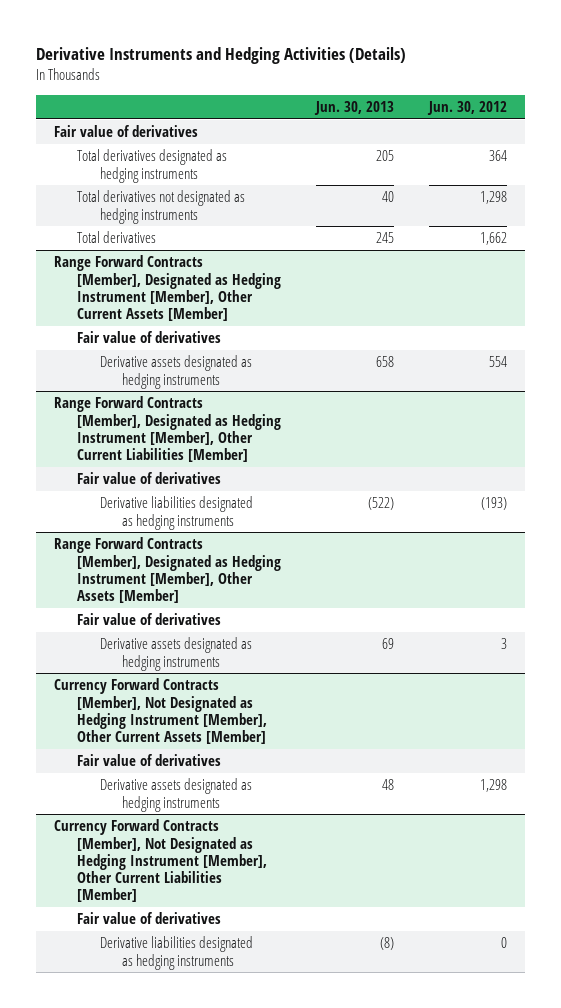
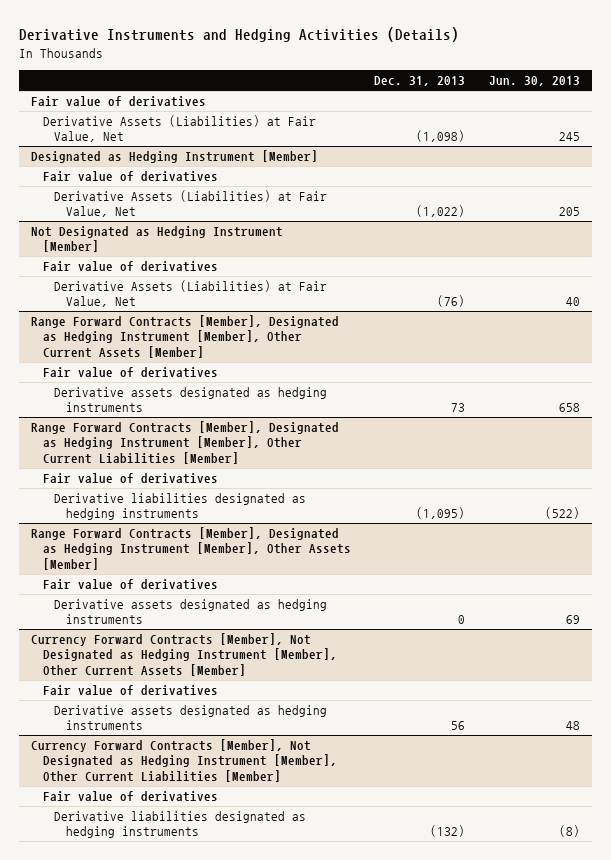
- | Jun. 30, 2013 | Jun. 30, 2012
+ | Dec. 31, 2013 | Jun. 30, 2013
- Total derivatives designated as hedging instruments | 205 | 364
- Total derivatives not designated as hedging instruments | 40 | 1,298
- Total derivatives | 245 | 1,662
+ Derivative Assets (Liabilities) at Fair Value, Net | (1,098) | 245
+ Designated as Hedging Instrument [Member]
+ Fair value of derivatives
+ Derivative Assets (Liabilities) at Fair Value, Net | (1,022) | 205
+ Not Designated as Hedging Instrument [Member]
+ Fair value of derivatives
+ Derivative Assets (Liabilities) at Fair Value, Net | (76) | 40

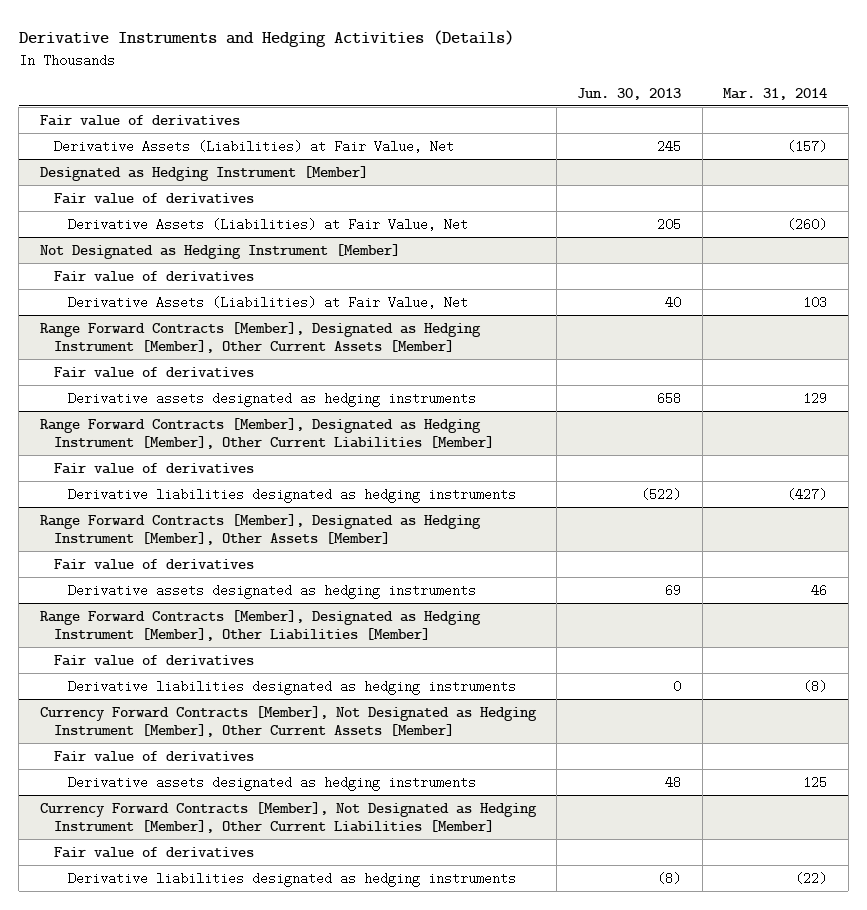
- | Dec. 31, 2013 | Jun. 30, 2013
+ | Jun. 30, 2013 | Mar. 31, 2014
+ Range Forward Contracts [Member], Designated as Hedging Instrument [Member], Other Liabilities [Member]
+ Fair value of derivatives
+ Derivative liabilities designated as hedging instruments | 0 | (8)

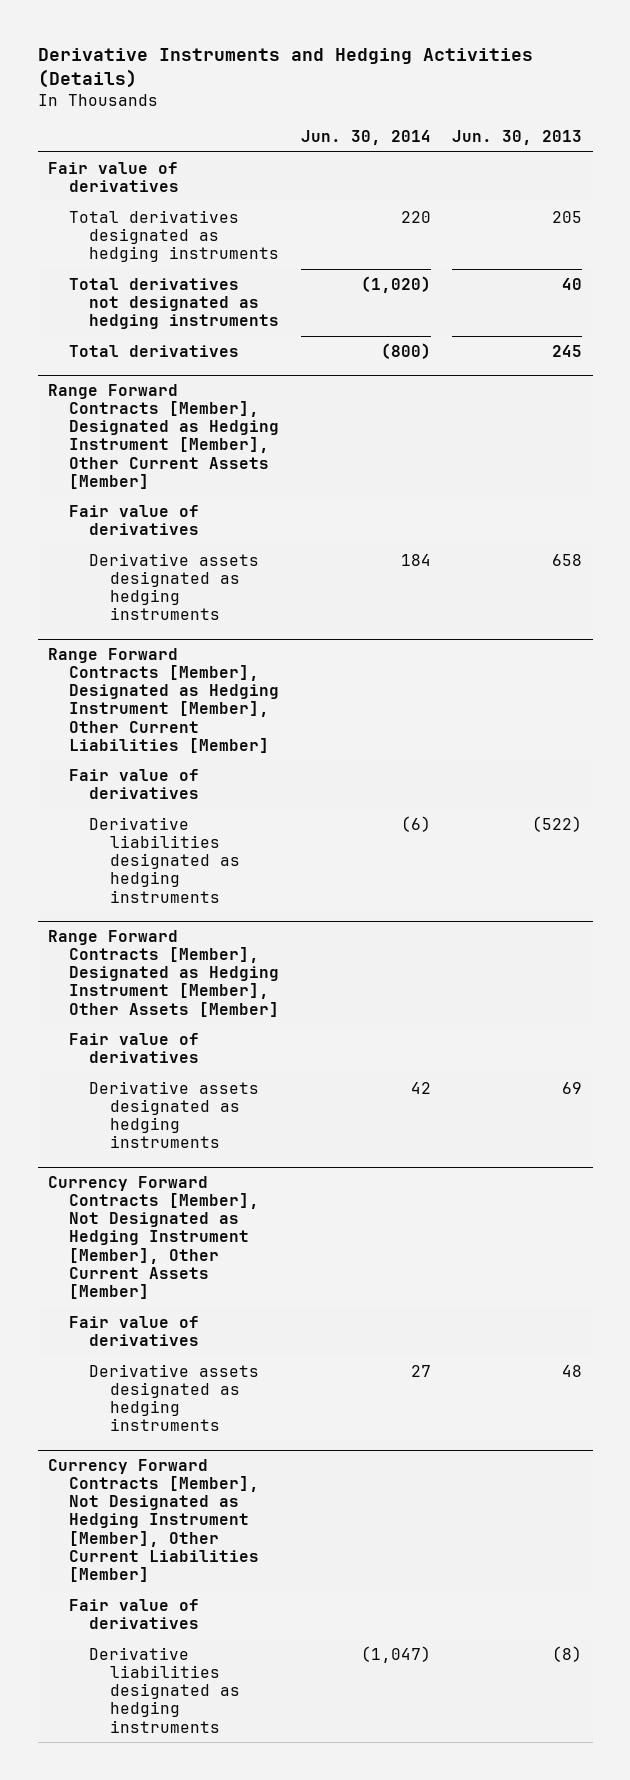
- | Jun. 30, 2013 | Mar. 31, 2014
+ | Jun. 30, 2014 | Jun. 30, 2013
- Derivative Assets (Liabilities) at Fair Value, Net | 245 | (157)
- Designated as Hedging Instrument [Member]
- Fair value of derivatives
- Derivative Assets (Liabilities) at Fair Value, Net | 205 | (260)
- Not Designated as Hedging Instrument [Member]
- Fair value of derivatives
- Derivative Assets (Liabilities) at Fair Value, Net | 40 | 103
+ Total derivatives designated as hedging instruments | 220 | 205
+ Total derivatives not designated as hedging instruments | (1,020) | 40
+ Total derivatives | (800) | 245
- Range Forward Contracts [Member], Designated as Hedging Instrument [Member], Other Liabilities [Member]
- Fair value of derivatives
- Derivative liabilities designated as hedging instruments | 0 | (8)

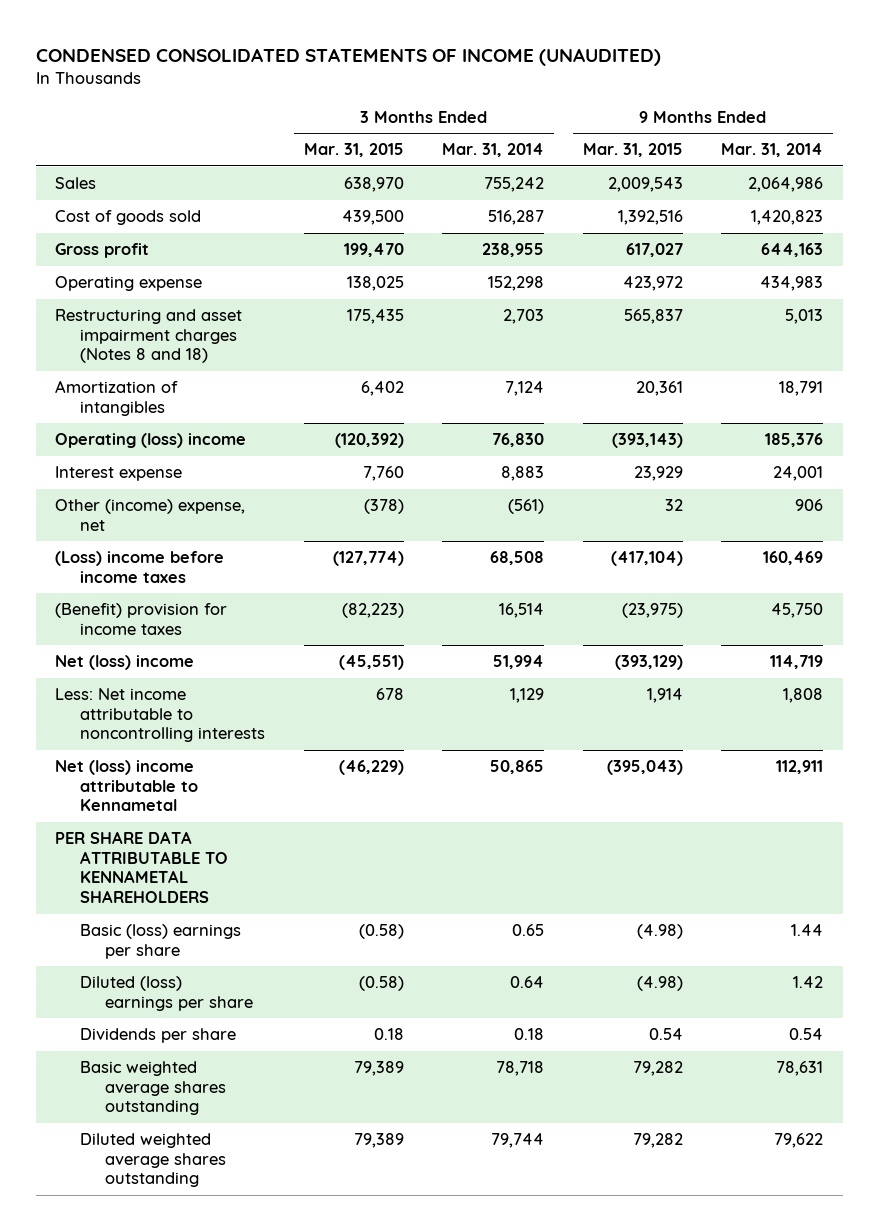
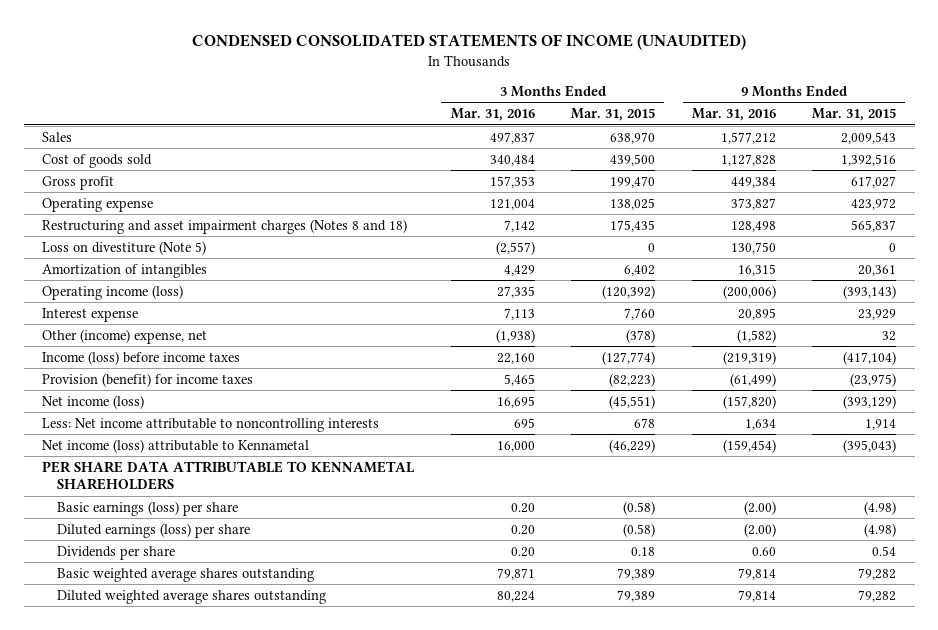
- | 3 Months Ended Mar. 31, 2015 | 3 Months Ended Mar. 31, 2014 | 9 Months Ended Mar. 31, 2015 | 9 Months Ended Mar. 31, 2014
+ | 3 Months Ended Mar. 31, 2016 | 3 Months Ended Mar. 31, 2015 | 9 Months Ended Mar. 31, 2016 | 9 Months Ended Mar. 31, 2015
+ Loss on divestiture (Note 5) | (2,557) | 0 | 130,750 | 0
- Operating (loss) income | (120,392) | 76,830 | (393,143) | 185,376
+ Operating income (loss) | 27,335 | (120,392) | (200,006) | (393,143)
- (Loss) income before income taxes | (127,774) | 68,508 | (417,104) | 160,469
- (Benefit) provision for income taxes | (82,223) | 16,514 | (23,975) | 45,750
- Net (loss) income | (45,551) | 51,994 | (393,129) | 114,719
+ Income (loss) before income taxes | 22,160 | (127,774) | (219,319) | (417,104)
+ Provision (benefit) for income taxes | 5,465 | (82,223) | (61,499) | (23,975)
+ Net income (loss) | 16,695 | (45,551) | (157,820) | (393,129)
- Net (loss) income attributable to Kennametal | (46,229) | 50,865 | (395,043) | 112,911
+ Net income (loss) attributable to Kennametal | 16,000 | (46,229) | (159,454) | (395,043)
- Basic (loss) earnings per share | (0.58) | 0.65 | (4.98) | 1.44
- Diluted (loss) earnings per share | (0.58) | 0.64 | (4.98) | 1.42
+ Basic earnings (loss) per share | 0.20 | (0.58) | (2.00) | (4.98)
+ Diluted earnings (loss) per share | 0.20 | (0.58) | (2.00) | (4.98)

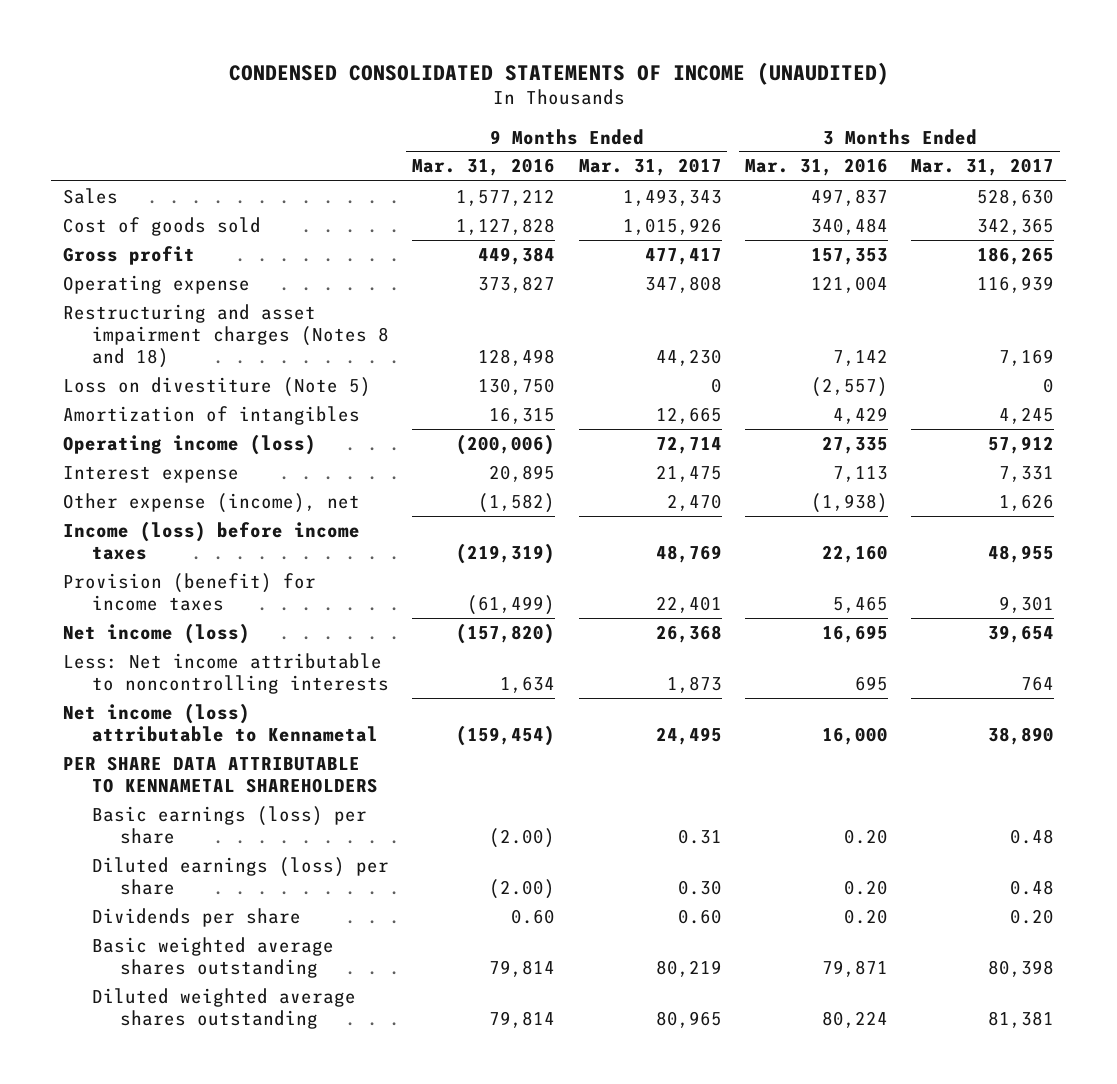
- | 3 Months Ended Mar. 31, 2016 | 3 Months Ended Mar. 31, 2015 | 9 Months Ended Mar. 31, 2016 | 9 Months Ended Mar. 31, 2015
+ | 9 Months Ended Mar. 31, 2016 | 9 Months Ended Mar. 31, 2017 | 3 Months Ended Mar. 31, 2016 | 3 Months Ended Mar. 31, 2017
- Other (income) expense, net | (1,938) | (378) | (1,582) | 32
+ Other expense (income), net | (1,582) | 2,470 | (1,938) | 1,626

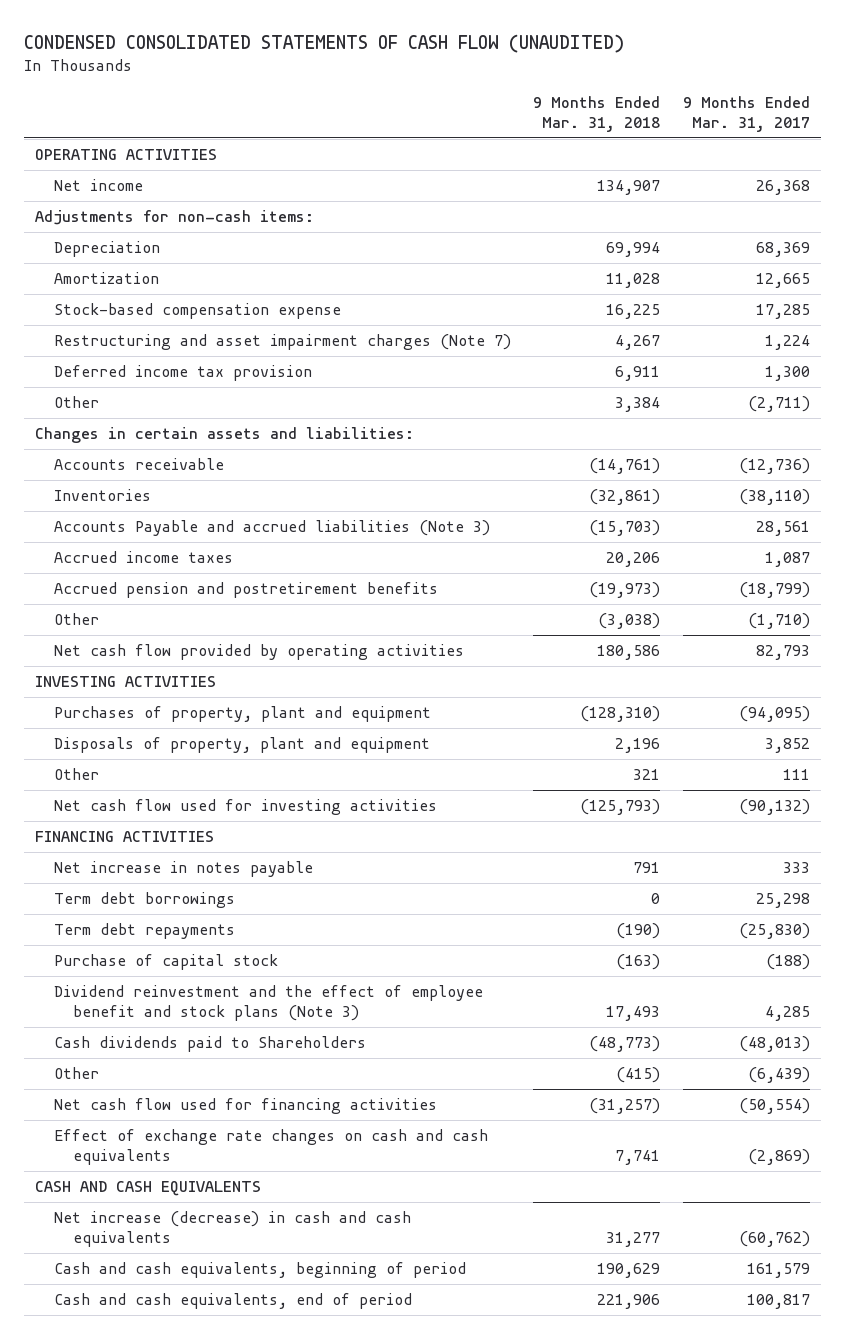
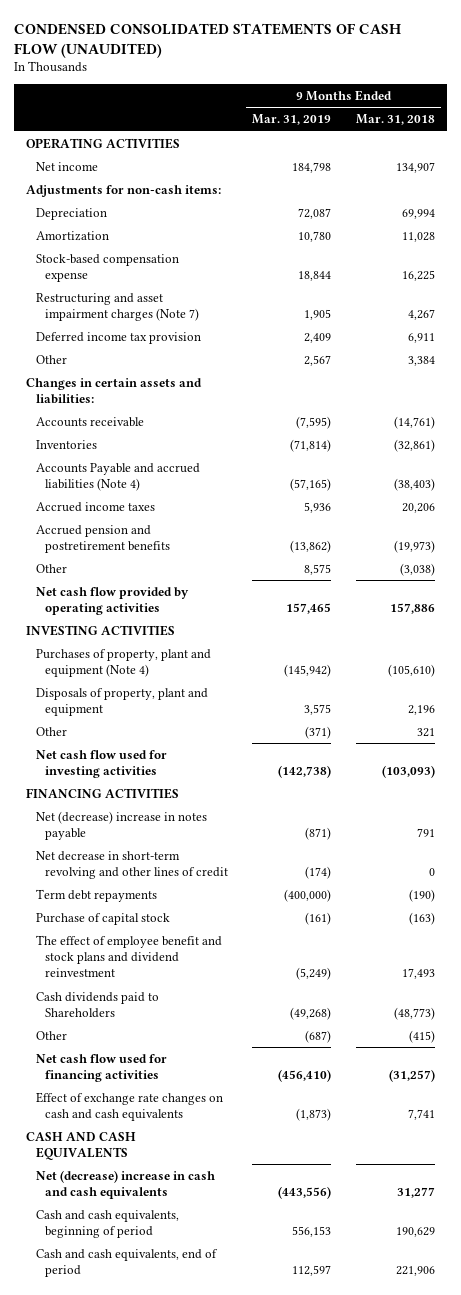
- | 9 Months Ended Mar. 31, 2018 | 9 Months Ended Mar. 31, 2017
+ | 9 Months Ended Mar. 31, 2019 | 9 Months Ended Mar. 31, 2018
- Accounts Payable and accrued liabilities (Note 3) | (15,703) | 28,561
+ Accounts Payable and accrued liabilities (Note 4) | (57,165) | (38,403)
- Net cash flow provided by operating activities | 180,586 | 82,793
+ Net cash flow provided by operating activities | 157,465 | 157,886
- Purchases of property, plant and equipment | (128,310) | (94,095)
+ Purchases of property, plant and equipment (Note 4) | (145,942) | (105,610)
- Net cash flow used for investing activities | (125,793) | (90,132)
+ Net cash flow used for investing activities | (142,738) | (103,093)
- Net increase in notes payable | 791 | 333
- Term debt borrowings | 0 | 25,298
+ Net (decrease) increase in notes payable | (871) | 791
+ Net decrease in short-term revolving and other lines of credit | (174) | 0
- Dividend reinvestment and the effect of employee benefit and stock plans (Note 3) | 17,493 | 4,285
+ The effect of employee benefit and stock plans and dividend reinvestment | (5,249) | 17,493
- Net increase (decrease) in cash and cash equivalents | 31,277 | (60,762)
+ Net (decrease) increase in cash and cash equivalents | (443,556) | 31,277

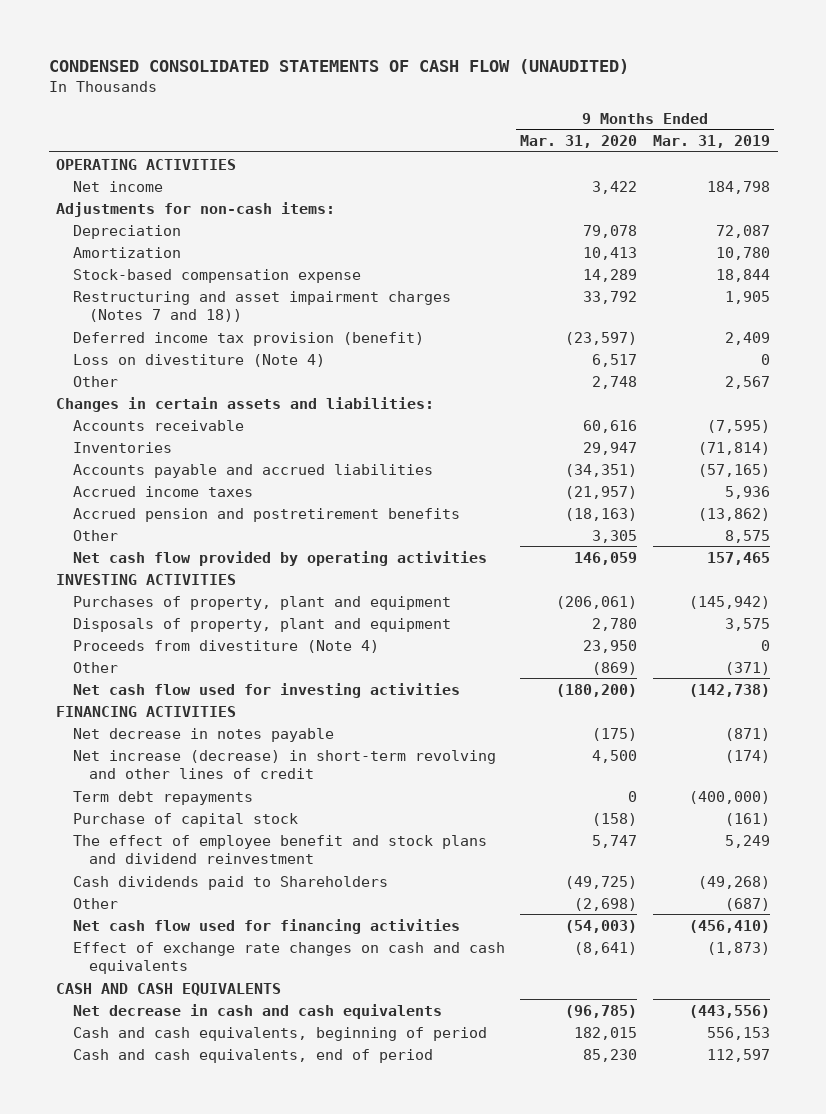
- | 9 Months Ended Mar. 31, 2019 | 9 Months Ended Mar. 31, 2018
+ | 9 Months Ended Mar. 31, 2020 | 9 Months Ended Mar. 31, 2019
- Restructuring and asset impairment charges (Note 7) | 1,905 | 4,267
- Deferred income tax provision | 2,409 | 6,911
+ Restructuring and asset impairment charges (Notes 7 and 18)) | 33,792 | 1,905
+ Deferred income tax provision (benefit) | (23,597) | 2,409
+ Loss on divestiture (Note 4) | 6,517 | 0
- Accounts Payable and accrued liabilities (Note 4) | (57,165) | (38,403)
+ Accounts payable and accrued liabilities | (34,351) | (57,165)
- Purchases of property, plant and equipment (Note 4) | (145,942) | (105,610)
+ Purchases of property, plant and equipment | (206,061) | (145,942)
+ Proceeds from divestiture (Note 4) | 23,950 | 0
- Net (decrease) increase in notes payable | (871) | 791
- Net decrease in short-term revolving and other lines of credit | (174) | 0
+ Net decrease in notes payable | (175) | (871)
+ Net increase (decrease) in short-term revolving and other lines of credit | 4,500 | (174)
- The effect of employee benefit and stock plans and dividend reinvestment | (5,249) | 17,493
+ The effect of employee benefit and stock plans and dividend reinvestment | 5,747 | 5,249
- Net (decrease) increase in cash and cash equivalents | (443,556) | 31,277
+ Net decrease in cash and cash equivalents | (96,785) | (443,556)

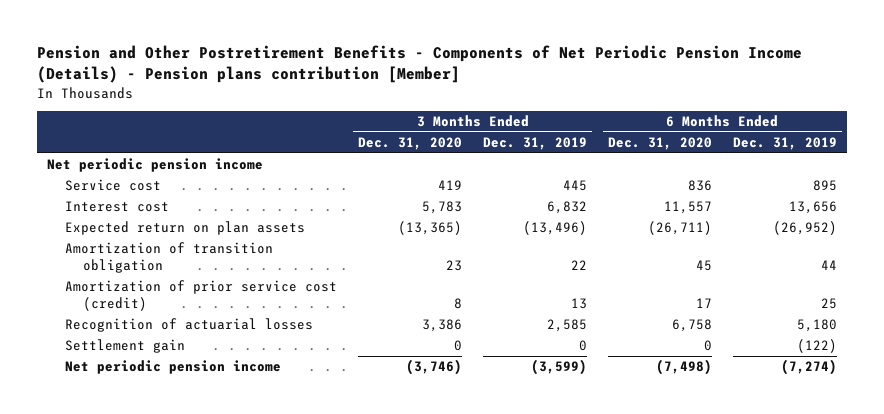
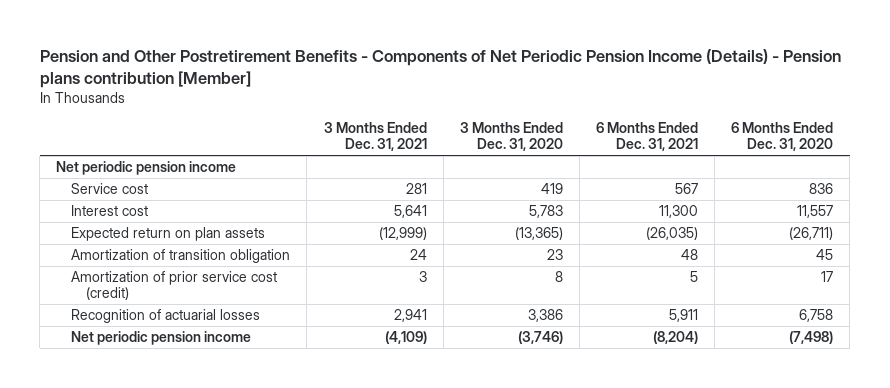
- | 3 Months Ended Dec. 31, 2020 | 3 Months Ended Dec. 31, 2019 | 6 Months Ended Dec. 31, 2020 | 6 Months Ended Dec. 31, 2019
+ | 3 Months Ended Dec. 31, 2021 | 3 Months Ended Dec. 31, 2020 | 6 Months Ended Dec. 31, 2021 | 6 Months Ended Dec. 31, 2020
- Settlement gain | 0 | 0 | 0 | (122)

